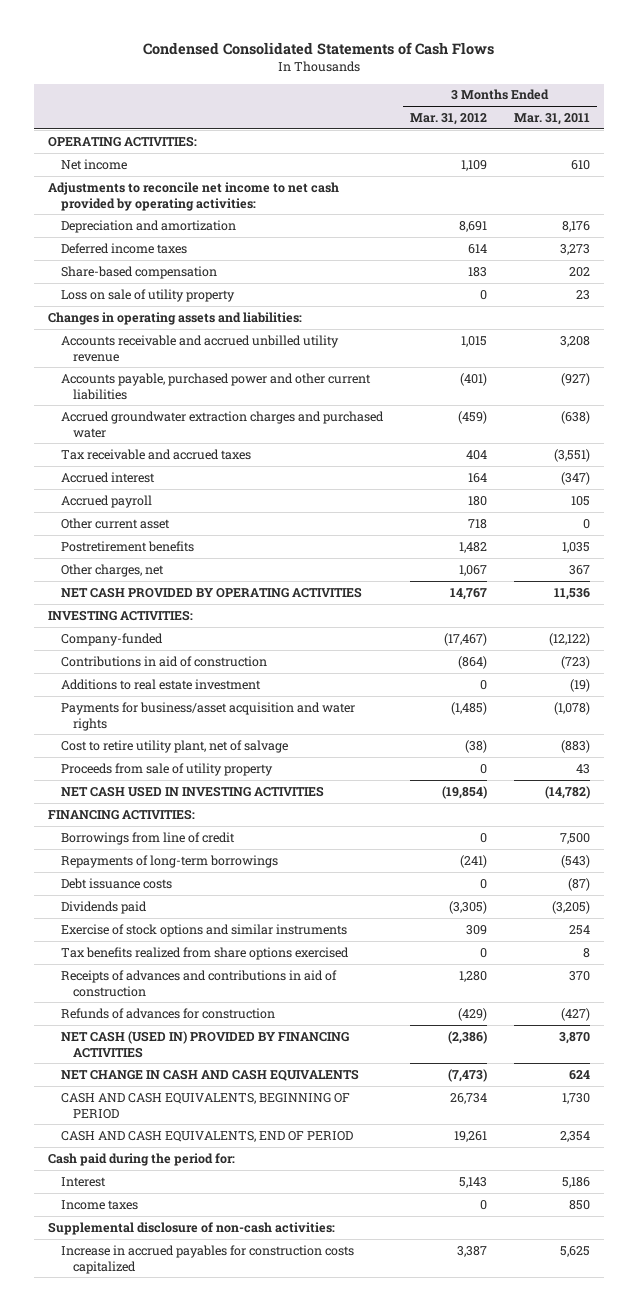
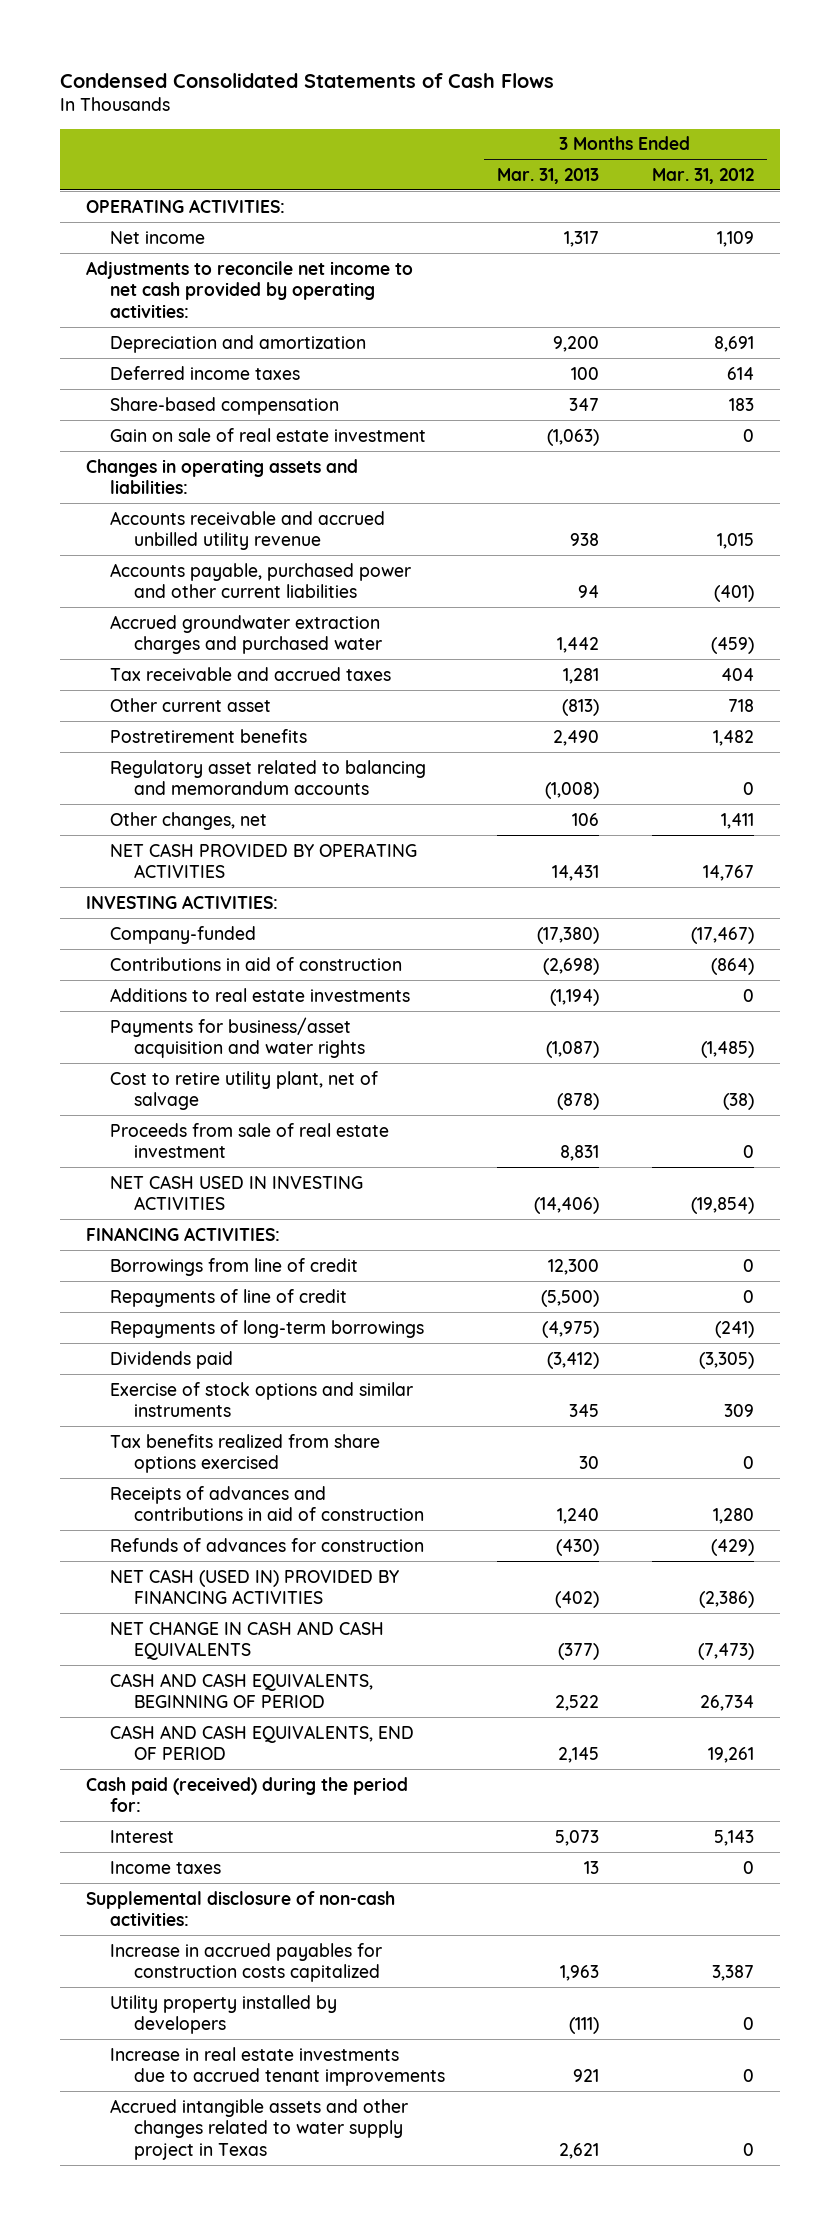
- | 3 Months Ended Mar. 31, 2012 | 3 Months Ended Mar. 31, 2011
+ | 3 Months Ended Mar. 31, 2013 | 3 Months Ended Mar. 31, 2012
- Loss on sale of utility property | 0 | 23
+ Gain on sale of real estate investment | (1,063) | 0
- Accrued interest | 164 | (347)
- Accrued payroll | 180 | 105
- Other charges, net | 1,067 | 367
+ Regulatory asset related to balancing and memorandum accounts | (1,008) | 0
+ Other changes, net | 106 | 1,411
- Additions to real estate investment | 0 | (19)
+ Additions to real estate investments | (1,194) | 0
- Proceeds from sale of utility property | 0 | 43
+ Proceeds from sale of real estate investment | 8,831 | 0
+ Repayments of line of credit | (5,500) | 0
- Debt issuance costs | 0 | (87)
- Cash paid during the period for:
+ Cash paid (received) during the period for:
+ Utility property installed by developers | (111) | 0
+ Increase in real estate investments due to accrued tenant improvements | 921 | 0
+ Accrued intangible assets and other changes related to water supply project in Texas | 2,621 | 0

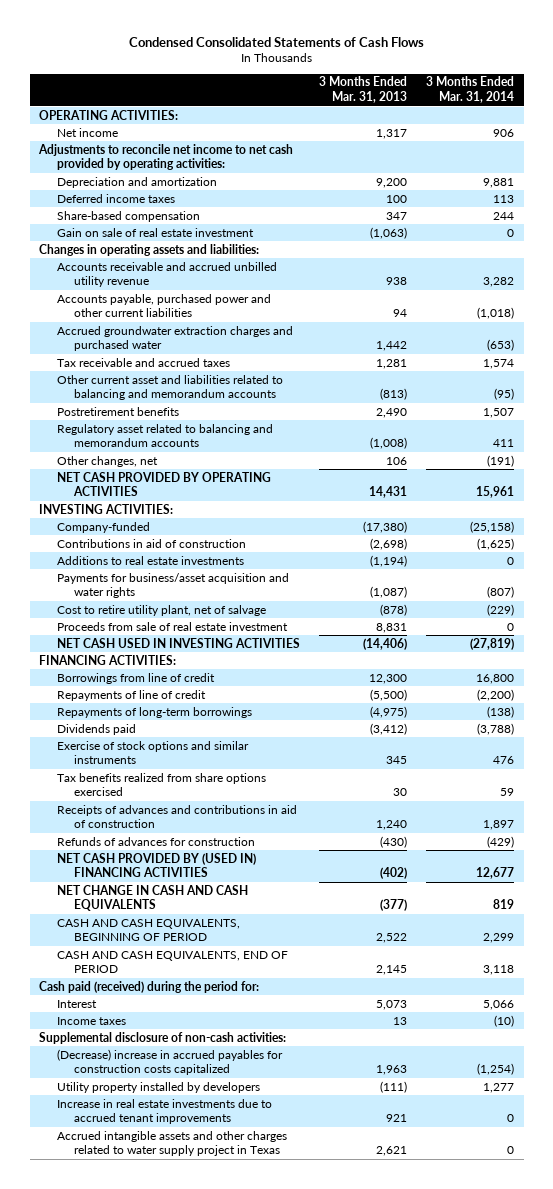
- | 3 Months Ended Mar. 31, 2013 | 3 Months Ended Mar. 31, 2012
+ | 3 Months Ended Mar. 31, 2013 | 3 Months Ended Mar. 31, 2014
- Other current asset | (813) | 718
+ Other current asset and liabilities related to balancing and memorandum accounts | (813) | (95)
- NET CASH (USED IN) PROVIDED BY FINANCING ACTIVITIES | (402) | (2,386)
+ NET CASH PROVIDED BY (USED IN) FINANCING ACTIVITIES | (402) | 12,677
- Increase in accrued payables for construction costs capitalized | 1,963 | 3,387
+ (Decrease) increase in accrued payables for construction costs capitalized | 1,963 | (1,254)
- Accrued intangible assets and other changes related to water supply project in Texas | 2,621 | 0
+ Accrued intangible assets and other charges related to water supply project in Texas | 2,621 | 0

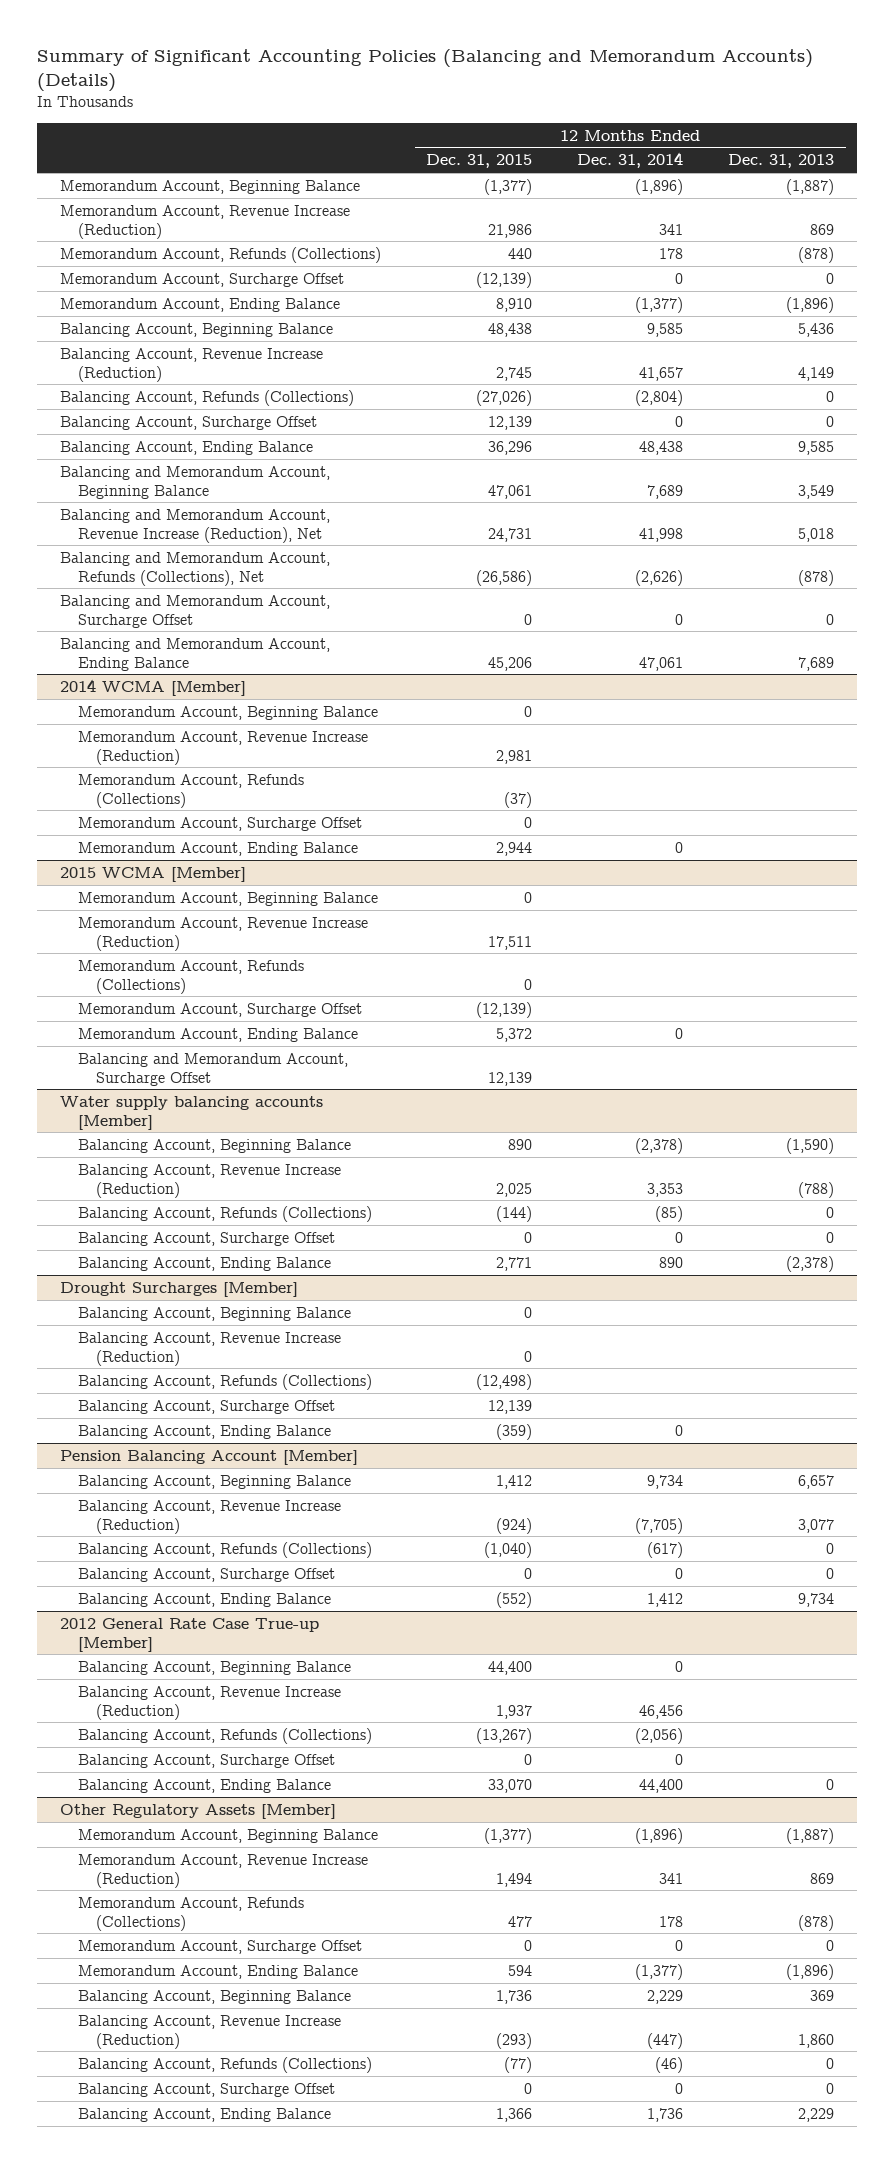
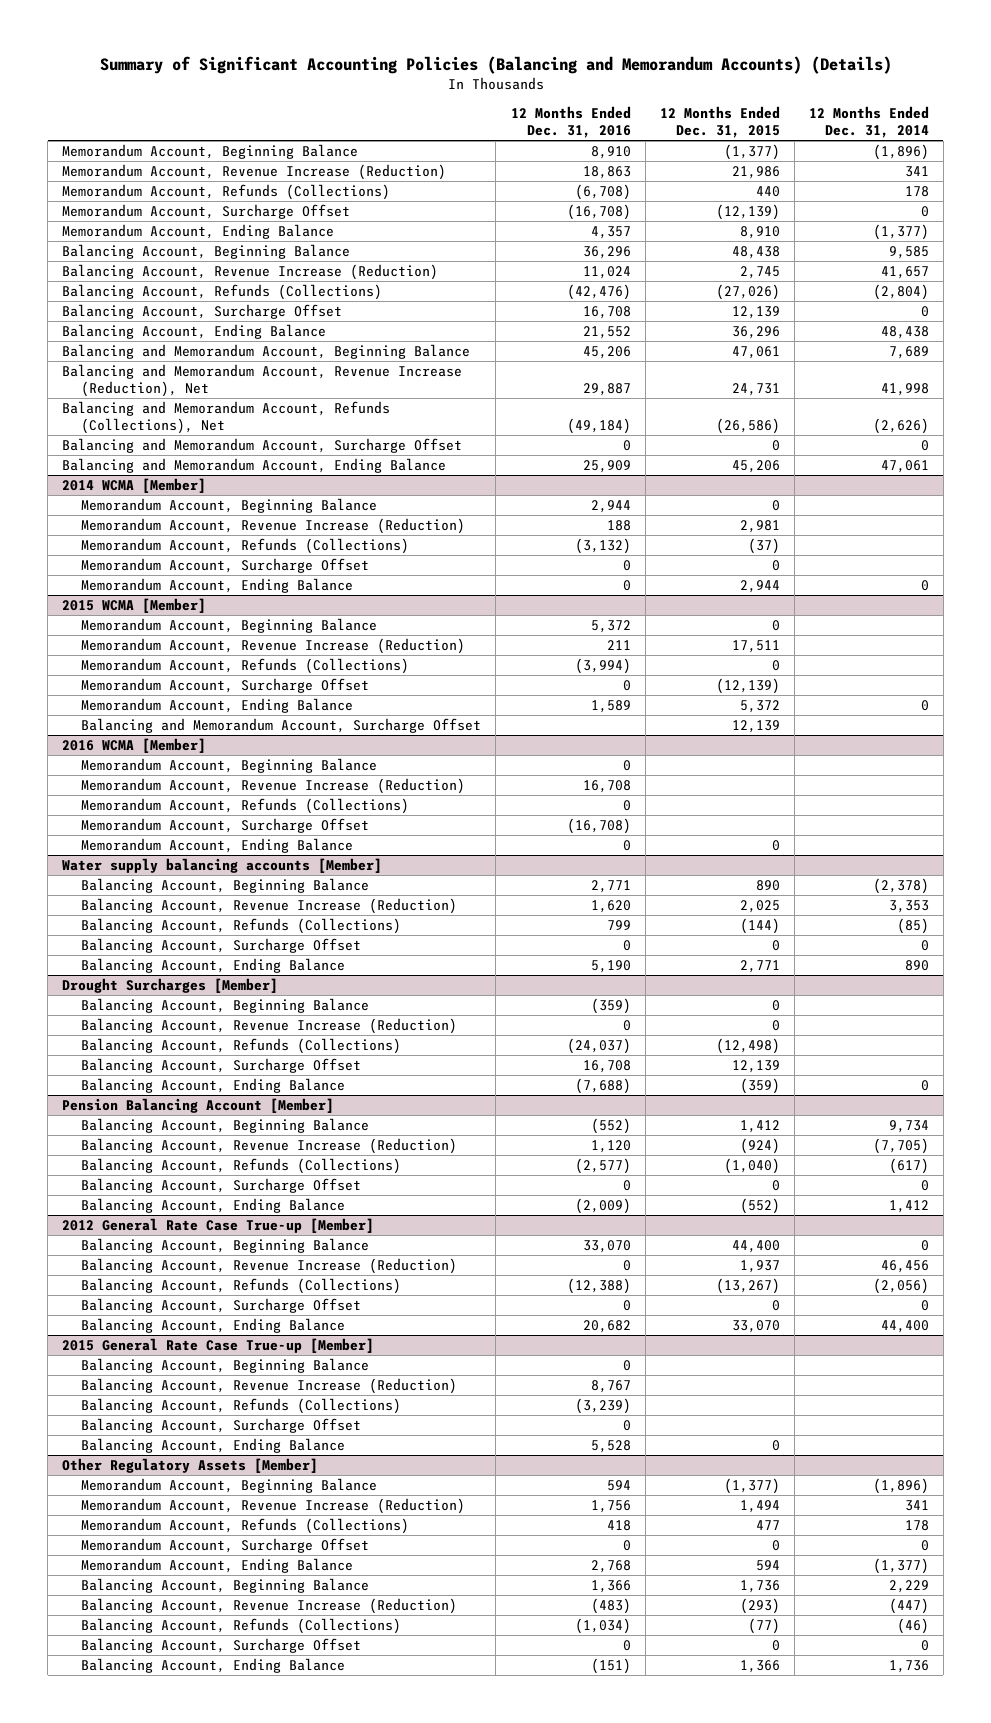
- | 12 Months Ended Dec. 31, 2015 | 12 Months Ended Dec. 31, 2014 | 12 Months Ended Dec. 31, 2013
+ | 12 Months Ended Dec. 31, 2016 | 12 Months Ended Dec. 31, 2015 | 12 Months Ended Dec. 31, 2014
+ 2016 WCMA [Member]
+ Memorandum Account, Beginning Balance | 0 | |
+ Memorandum Account, Revenue Increase (Reduction) | 16,708 | |
+ Memorandum Account, Refunds (Collections) | 0 | |
+ Memorandum Account, Surcharge Offset | (16,708) | |
+ Memorandum Account, Ending Balance | 0 | 0 |
+ 2015 General Rate Case True-up [Member]
+ Balancing Account, Beginning Balance | 0 | |
+ Balancing Account, Revenue Increase (Reduction) | 8,767 | |
+ Balancing Account, Refunds (Collections) | (3,239) | |
+ Balancing Account, Surcharge Offset | 0 | |
+ Balancing Account, Ending Balance | 5,528 | 0 |

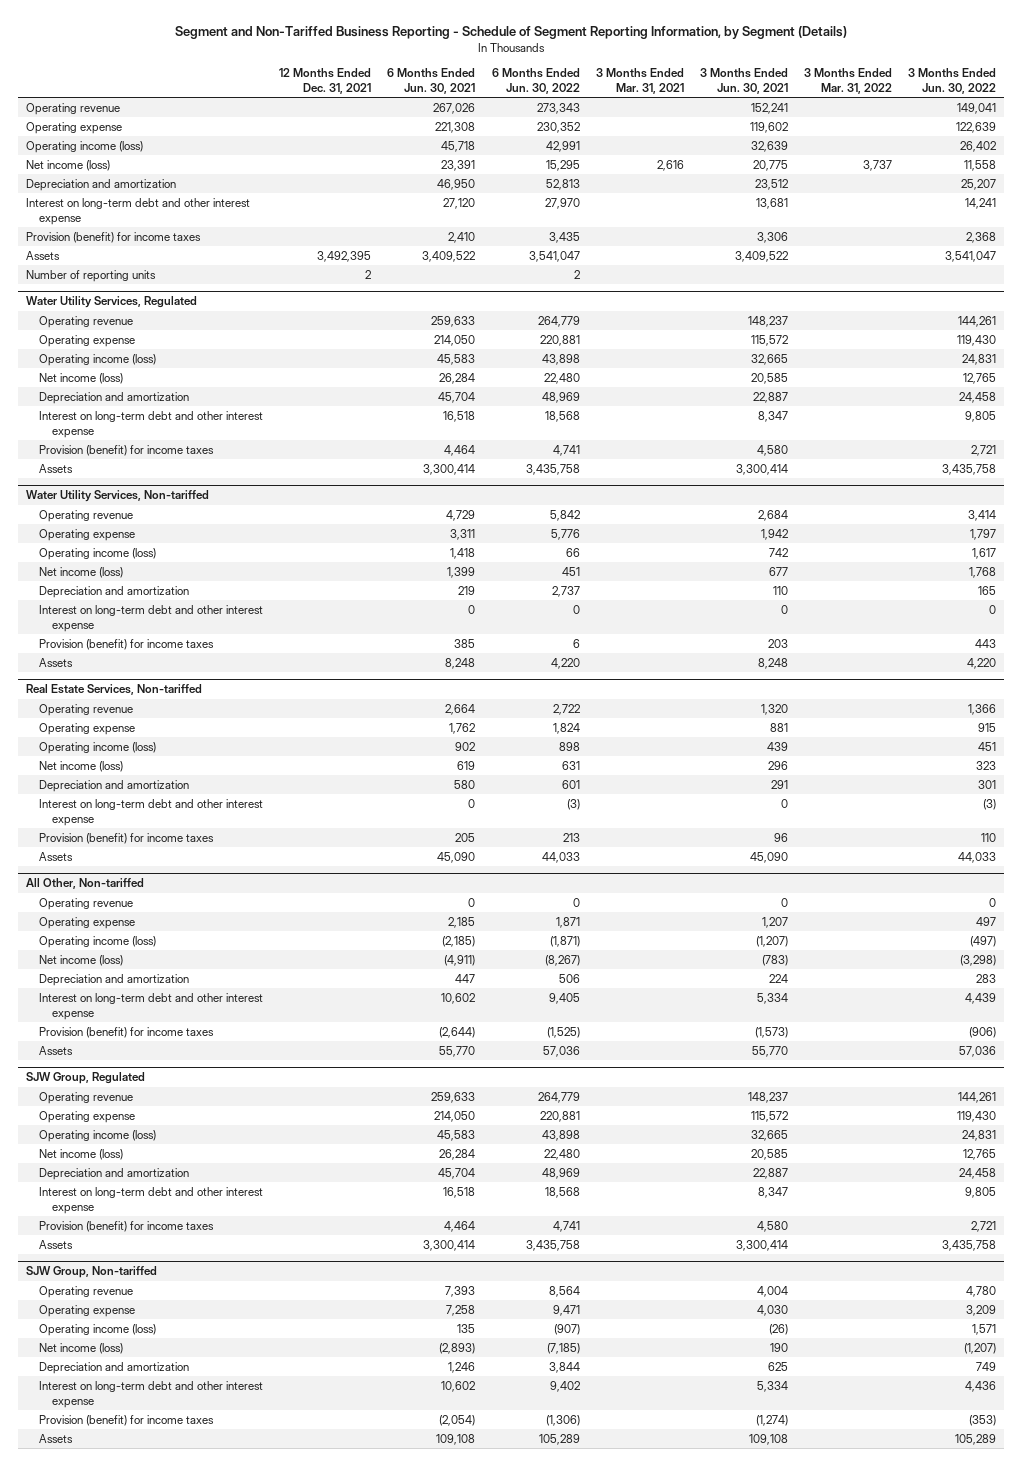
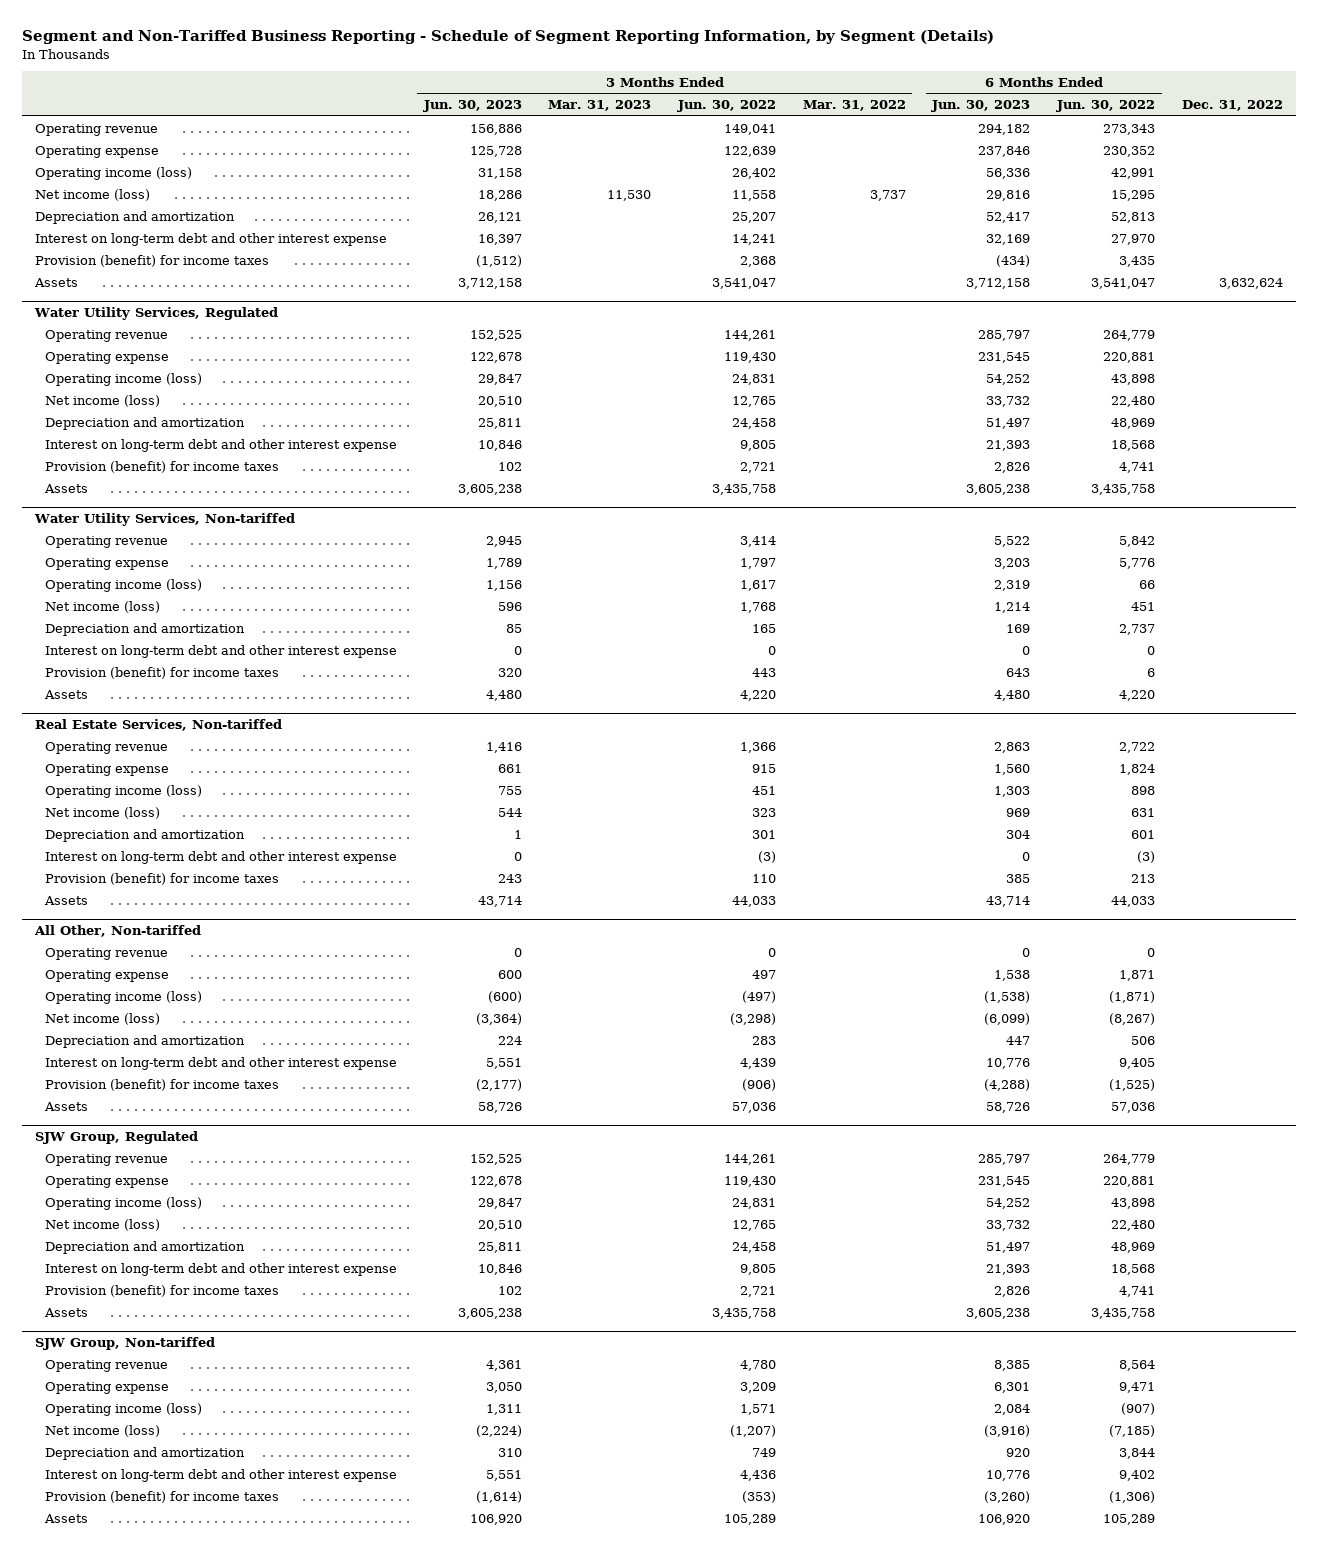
- | 12 Months Ended Dec. 31, 2021 | 6 Months Ended Jun. 30, 2021 | 6 Months Ended Jun. 30, 2022 | 3 Months Ended Mar. 31, 2021 | 3 Months Ended Jun. 30, 2021 | 3 Months Ended Mar. 31, 2022 | 3 Months Ended Jun. 30, 2022
+ | 3 Months Ended Jun. 30, 2023 | 3 Months Ended Mar. 31, 2023 | 3 Months Ended Jun. 30, 2022 | 3 Months Ended Mar. 31, 2022 | 6 Months Ended Jun. 30, 2023 | 6 Months Ended Jun. 30, 2022 | Dec. 31, 2022
- Number of reporting units | 2 | | 2 | | | |

